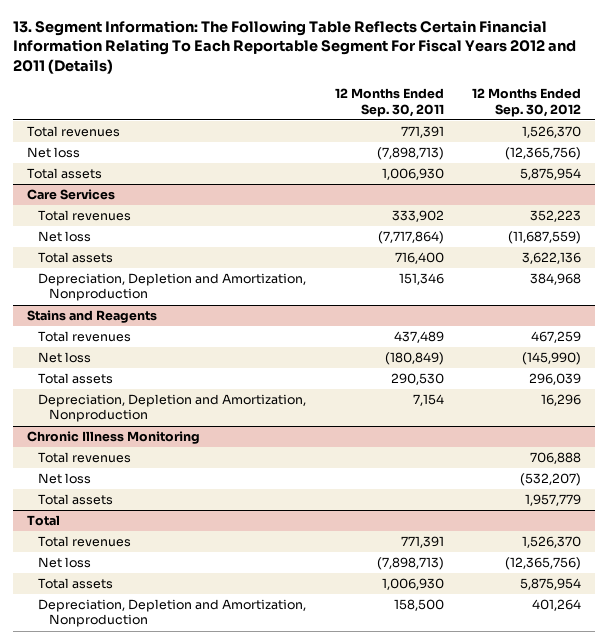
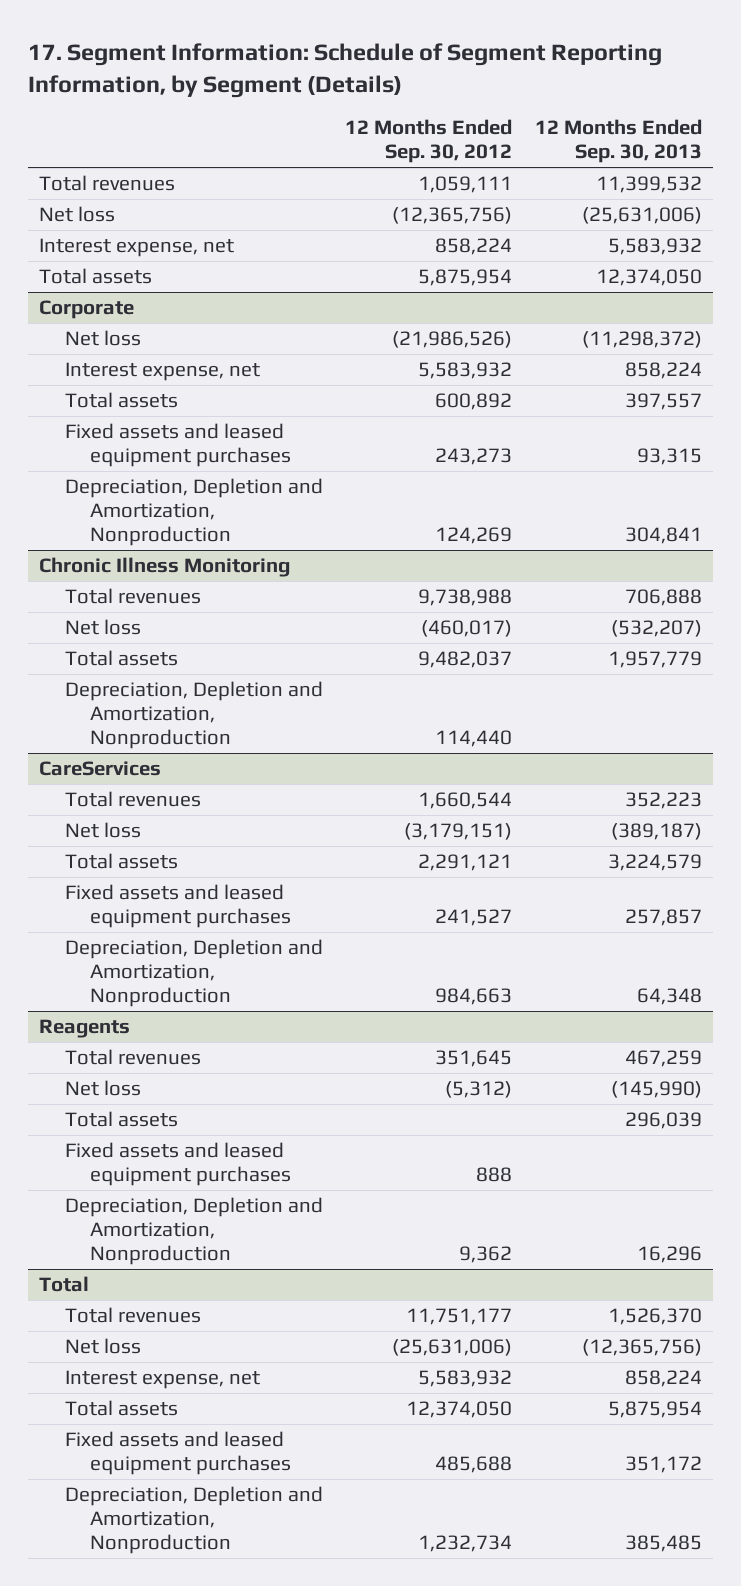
- 13. Segment Information: The Following Table Reflects Certain Financial Information Relating To Each Reportable Segment For Fiscal Years 2012 and 2011 (Details)
+ 17. Segment Information: Schedule of Segment Reporting Information, by Segment (Details)
- | 12 Months Ended Sep. 30, 2011 | 12 Months Ended Sep. 30, 2012
+ | 12 Months Ended Sep. 30, 2012 | 12 Months Ended Sep. 30, 2013
- Total revenues | 771,391 | 1,526,370
+ Total revenues | 1,059,111 | 11,399,532
+ Interest expense, net | 858,224 | 5,583,932
- Care Services
- Total revenues | 333,902 | 352,223
- Net loss | (7,717,864) | (11,687,559)
- Total assets | 716,400 | 3,622,136
- Depreciation, Depletion and Amortization, Nonproduction | 151,346 | 384,968
- Stains and Reagents
- Total revenues | 437,489 | 467,259
- Net loss | (180,849) | (145,990)
- Total assets | 290,530 | 296,039
- Depreciation, Depletion and Amortization, Nonproduction | 7,154 | 16,296
+ Corporate
+ Net loss | (21,986,526) | (11,298,372)
+ Interest expense, net | 5,583,932 | 858,224
+ Total assets | 600,892 | 397,557
+ Fixed assets and leased equipment purchases | 243,273 | 93,315
+ Depreciation, Depletion and Amortization, Nonproduction | 124,269 | 304,841
@ Chronic Illness Monitoring
- Total revenues | | 706,888
- Net loss | | (532,207)
- Total assets | | 1,957,779
+ Total revenues | 9,738,988 | 706,888
+ Net loss | (460,017) | (532,207)
+ Total assets | 9,482,037 | 1,957,779
+ Depreciation, Depletion and Amortization, Nonproduction | 114,440 |
+ CareServices
+ Total revenues | 1,660,544 | 352,223
+ Net loss | (3,179,151) | (389,187)
+ Total assets | 2,291,121 | 3,224,579
+ Fixed assets and leased equipment purchases | 241,527 | 257,857
+ Depreciation, Depletion and Amortization, Nonproduction | 984,663 | 64,348
+ Reagents
+ Total revenues | 351,645 | 467,259
+ Net loss | (5,312) | (145,990)
+ Total assets | | 296,039
+ Fixed assets and leased equipment purchases | 888 |
+ Depreciation, Depletion and Amortization, Nonproduction | 9,362 | 16,296
@ Total
- Total revenues | 771,391 | 1,526,370
- Net loss | (7,898,713) | (12,365,756)
- Total assets | 1,006,930 | 5,875,954
- Depreciation, Depletion and Amortization, Nonproduction | 158,500 | 401,264
+ Total revenues | 11,751,177 | 1,526,370
+ Net loss | (25,631,006) | (12,365,756)
+ Interest expense, net | 5,583,932 | 858,224
+ Total assets | 12,374,050 | 5,875,954
+ Fixed assets and leased equipment purchases | 485,688 | 351,172
+ Depreciation, Depletion and Amortization, Nonproduction | 1,232,734 | 385,485

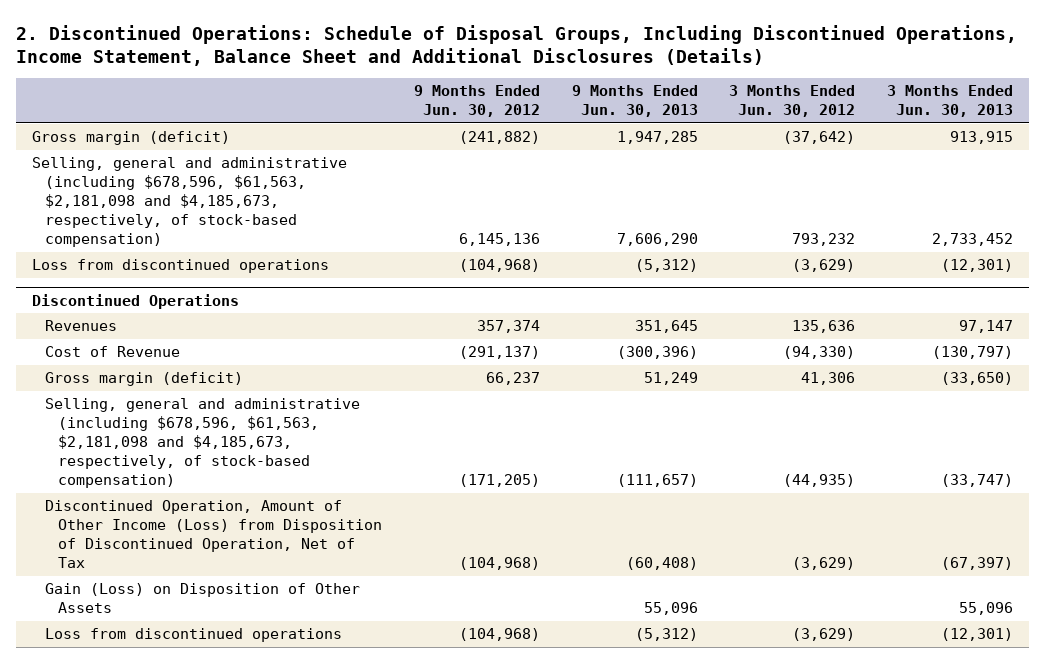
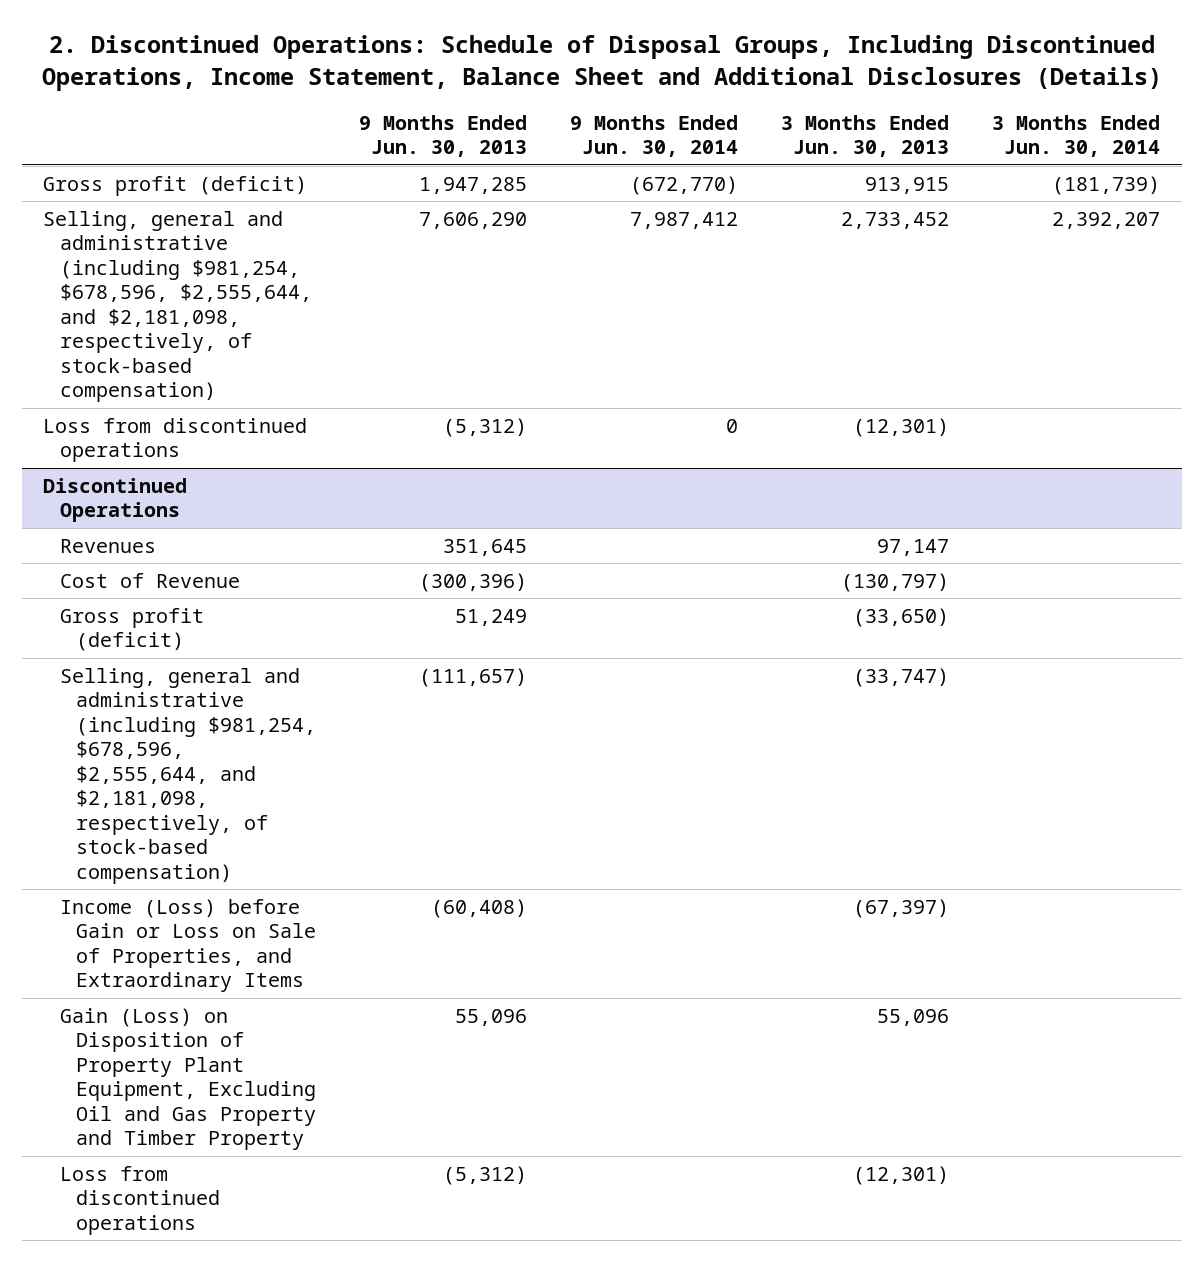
- | 9 Months Ended Jun. 30, 2012 | 9 Months Ended Jun. 30, 2013 | 3 Months Ended Jun. 30, 2012 | 3 Months Ended Jun. 30, 2013
+ | 9 Months Ended Jun. 30, 2013 | 9 Months Ended Jun. 30, 2014 | 3 Months Ended Jun. 30, 2013 | 3 Months Ended Jun. 30, 2014
- Gross margin (deficit) | (241,882) | 1,947,285 | (37,642) | 913,915
- Selling, general and administrative (including $678,596, $61,563, $2,181,098 and $4,185,673, respectively, of stock-based compensation) | 6,145,136 | 7,606,290 | 793,232 | 2,733,452
+ Gross profit (deficit) | 1,947,285 | (672,770) | 913,915 | (181,739)
+ Selling, general and administrative (including $981,254, $678,596, $2,555,644, and $2,181,098, respectively, of stock-based compensation) | 7,606,290 | 7,987,412 | 2,733,452 | 2,392,207
@ Discontinued Operations
- Gross margin (deficit) | 66,237 | 51,249 | 41,306 | (33,650)
- Selling, general and administrative (including $678,596, $61,563, $2,181,098 and $4,185,673, respectively, of stock-based compensation) | (171,205) | (111,657) | (44,935) | (33,747)
- Discontinued Operation, Amount of Other Income (Loss) from Disposition of Discontinued Operation, Net of Tax | (104,968) | (60,408) | (3,629) | (67,397)
- Gain (Loss) on Disposition of Other Assets | | 55,096 | | 55,096
+ Gross profit (deficit) | 51,249 | | (33,650) |
+ Selling, general and administrative (including $981,254, $678,596, $2,555,644, and $2,181,098, respectively, of stock-based compensation) | (111,657) | | (33,747) |
+ Income (Loss) before Gain or Loss on Sale of Properties, and Extraordinary Items | (60,408) | | (67,397) |
+ Gain (Loss) on Disposition of Property Plant Equipment, Excluding Oil and Gas Property and Timber Property | 55,096 | | 55,096 |

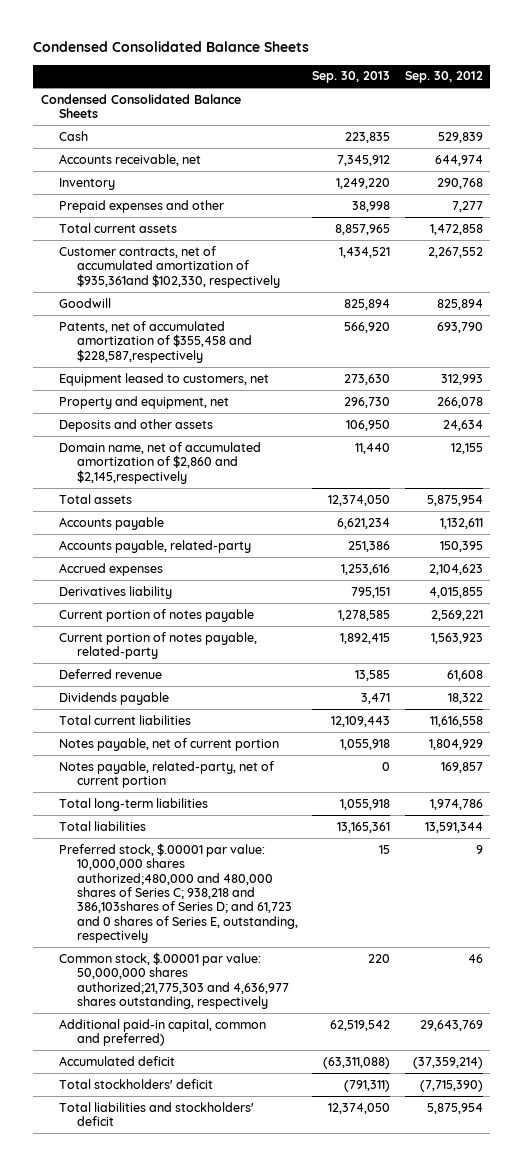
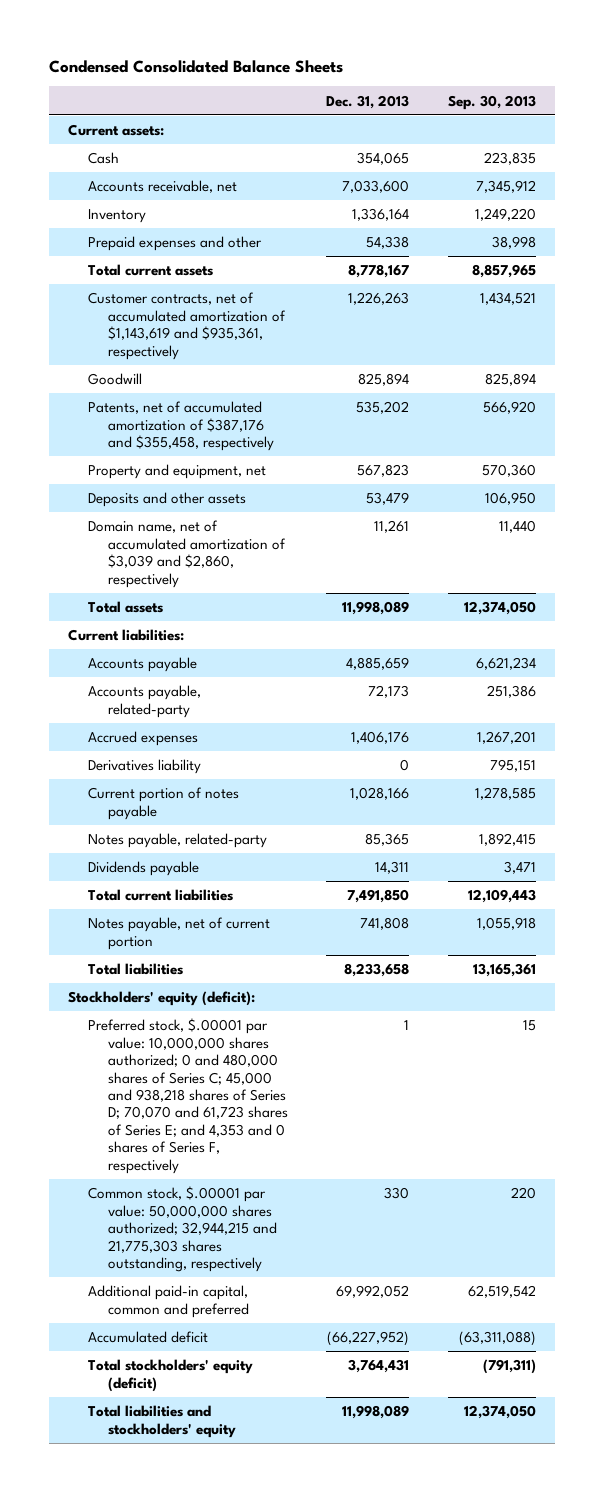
- | Sep. 30, 2013 | Sep. 30, 2012
+ | Dec. 31, 2013 | Sep. 30, 2013
- Condensed Consolidated Balance Sheets
+ Current assets:
- Customer contracts, net of accumulated amortization of $935,361and $102,330, respectively | 1,434,521 | 2,267,552
+ Customer contracts, net of accumulated amortization of $1,143,619 and $935,361, respectively | 1,226,263 | 1,434,521
- Patents, net of accumulated amortization of $355,458 and $228,587,respectively | 566,920 | 693,790
- Equipment leased to customers, net | 273,630 | 312,993
- Property and equipment, net | 296,730 | 266,078
+ Patents, net of accumulated amortization of $387,176 and $355,458, respectively | 535,202 | 566,920
+ Property and equipment, net | 567,823 | 570,360
- Domain name, net of accumulated amortization of $2,860 and $2,145,respectively | 11,440 | 12,155
+ Domain name, net of accumulated amortization of $3,039 and $2,860, respectively | 11,261 | 11,440
+ Current liabilities:
- Accrued expenses | 1,253,616 | 2,104,623
+ Accrued expenses | 1,406,176 | 1,267,201
- Current portion of notes payable, related-party | 1,892,415 | 1,563,923
- Deferred revenue | 13,585 | 61,608
+ Notes payable, related-party | 85,365 | 1,892,415
- Notes payable, related-party, net of current portion | 0 | 169,857
- Total long-term liabilities | 1,055,918 | 1,974,786
- Preferred stock, $.00001 par value: 10,000,000 shares authorized;480,000 and 480,000 shares of Series C; 938,218 and 386,103shares of Series D; and 61,723 and 0 shares of Series E, outstanding, respectively | 15 | 9
- Common stock, $.00001 par value: 50,000,000 shares authorized;21,775,303 and 4,636,977 shares outstanding, respectively | 220 | 46
- Additional paid-in capital, common and preferred) | 62,519,542 | 29,643,769
+ Stockholders' equity (deficit):
+ Preferred stock, $.00001 par value: 10,000,000 shares authorized; 0 and 480,000 shares of Series C; 45,000 and 938,218 shares of Series D; 70,070 and 61,723 shares of Series E; and 4,353 and 0 shares of Series F, respectively | 1 | 15
+ Common stock, $.00001 par value: 50,000,000 shares authorized; 32,944,215 and 21,775,303 shares outstanding, respectively | 330 | 220
+ Additional paid-in capital, common and preferred | 69,992,052 | 62,519,542
- Total stockholders' deficit | (791,311) | (7,715,390)
- Total liabilities and stockholders' deficit | 12,374,050 | 5,875,954
+ Total stockholders' equity (deficit) | 3,764,431 | (791,311)
+ Total liabilities and stockholders' equity | 11,998,089 | 12,374,050

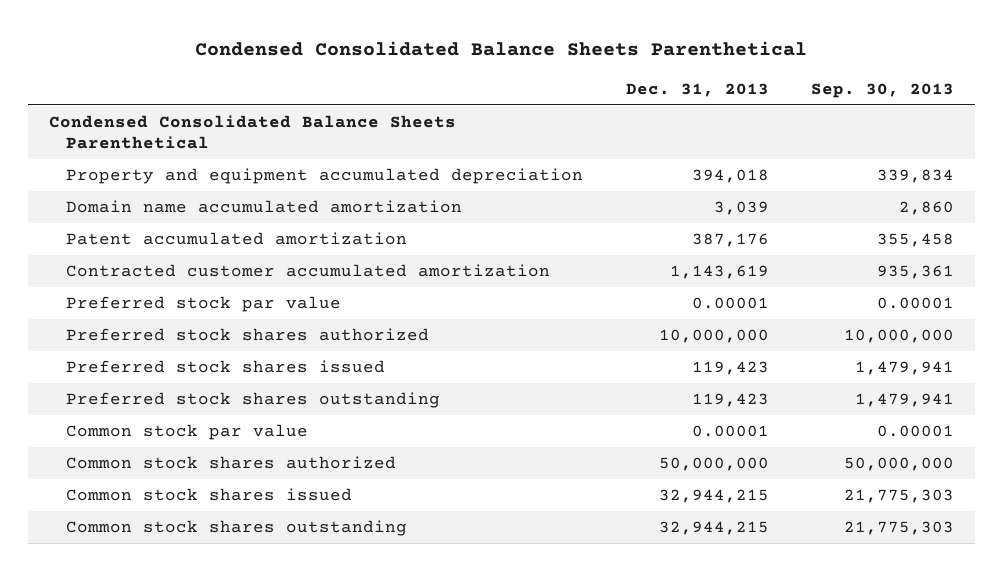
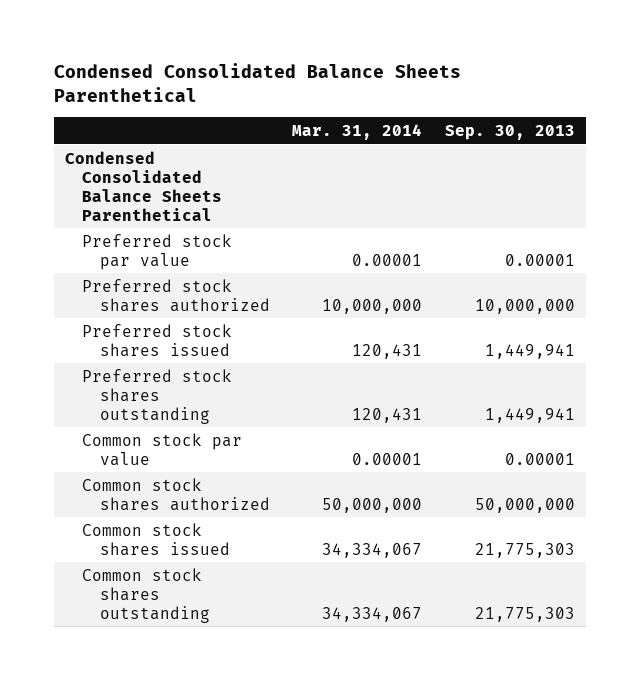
- | Dec. 31, 2013 | Sep. 30, 2013
+ | Mar. 31, 2014 | Sep. 30, 2013
- Property and equipment accumulated depreciation | 394,018 | 339,834
- Domain name accumulated amortization | 3,039 | 2,860
- Patent accumulated amortization | 387,176 | 355,458
- Contracted customer accumulated amortization | 1,143,619 | 935,361
- Preferred stock shares issued | 119,423 | 1,479,941
- Preferred stock shares outstanding | 119,423 | 1,479,941
+ Preferred stock shares issued | 120,431 | 1,449,941
+ Preferred stock shares outstanding | 120,431 | 1,449,941

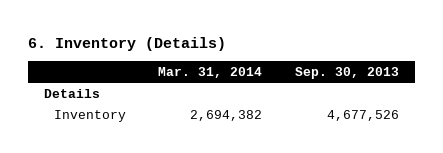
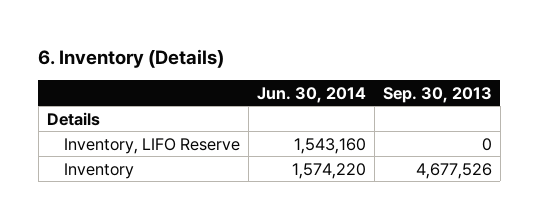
- | Mar. 31, 2014 | Sep. 30, 2013
+ | Jun. 30, 2014 | Sep. 30, 2013
+ Inventory, LIFO Reserve | 1,543,160 | 0

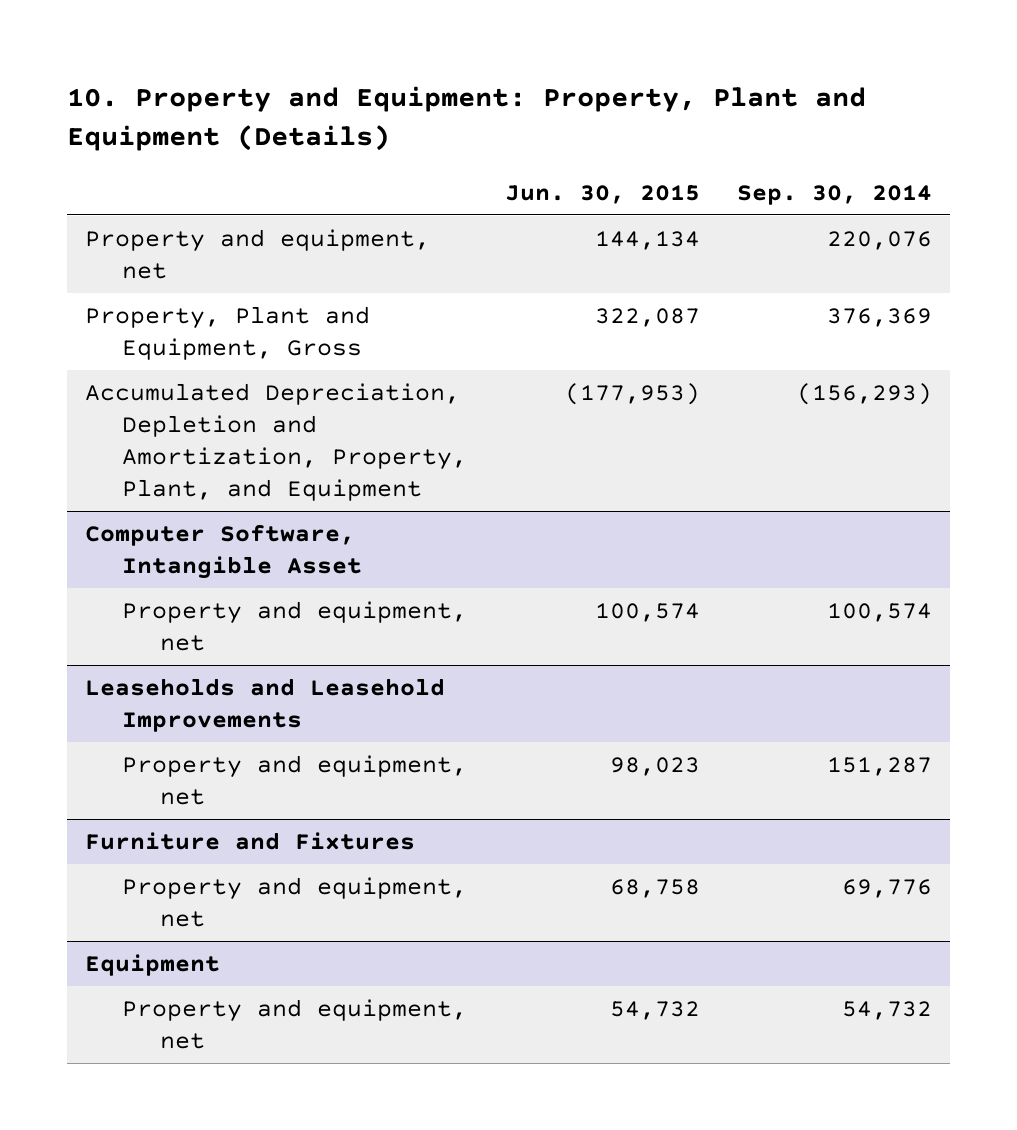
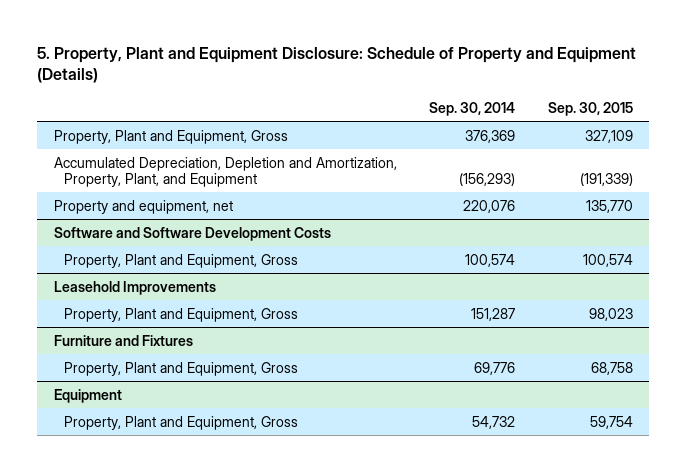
- 10. Property and Equipment: Property, Plant and Equipment (Details)
+ 5. Property, Plant and Equipment Disclosure: Schedule of Property and Equipment (Details)
- | Jun. 30, 2015 | Sep. 30, 2014
+ | Sep. 30, 2014 | Sep. 30, 2015
- Computer Software, Intangible Asset
- Property and equipment, net | 100,574 | 100,574
- Leaseholds and Leasehold Improvements
- Property and equipment, net | 98,023 | 151,287
moved down: Property and equipment, net | 220,076 | 135,770
+ Software and Software Development Costs
+ Property, Plant and Equipment, Gross | 100,574 | 100,574
+ Leasehold Improvements
+ Property, Plant and Equipment, Gross | 151,287 | 98,023
@ Furniture and Fixtures
- Property and equipment, net | 68,758 | 69,776
+ Property, Plant and Equipment, Gross | 69,776 | 68,758
@ Equipment
- Property and equipment, net | 54,732 | 54,732
+ Property, Plant and Equipment, Gross | 54,732 | 59,754

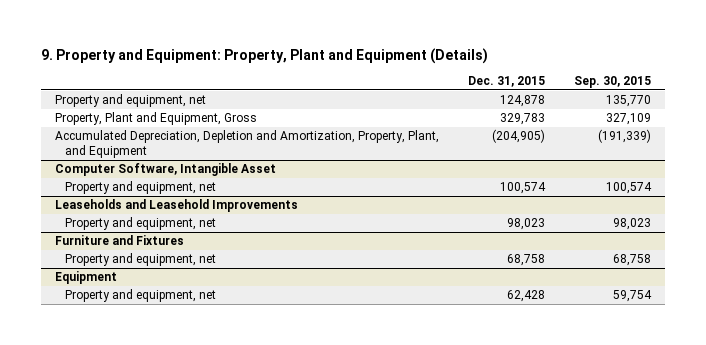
- 5. Property, Plant and Equipment Disclosure: Schedule of Property and Equipment (Details)
+ 9. Property and Equipment: Property, Plant and Equipment (Details)
- | Sep. 30, 2014 | Sep. 30, 2015
+ | Dec. 31, 2015 | Sep. 30, 2015
moved up: Property and equipment, net | 124,878 | 135,770
- Software and Software Development Costs
- Property, Plant and Equipment, Gross | 100,574 | 100,574
- Leasehold Improvements
- Property, Plant and Equipment, Gross | 151,287 | 98,023
+ Computer Software, Intangible Asset
+ Property and equipment, net | 100,574 | 100,574
+ Leaseholds and Leasehold Improvements
+ Property and equipment, net | 98,023 | 98,023
@ Furniture and Fixtures
- Property, Plant and Equipment, Gross | 69,776 | 68,758
+ Property and equipment, net | 68,758 | 68,758
@ Equipment
- Property, Plant and Equipment, Gross | 54,732 | 59,754
+ Property and equipment, net | 62,428 | 59,754

